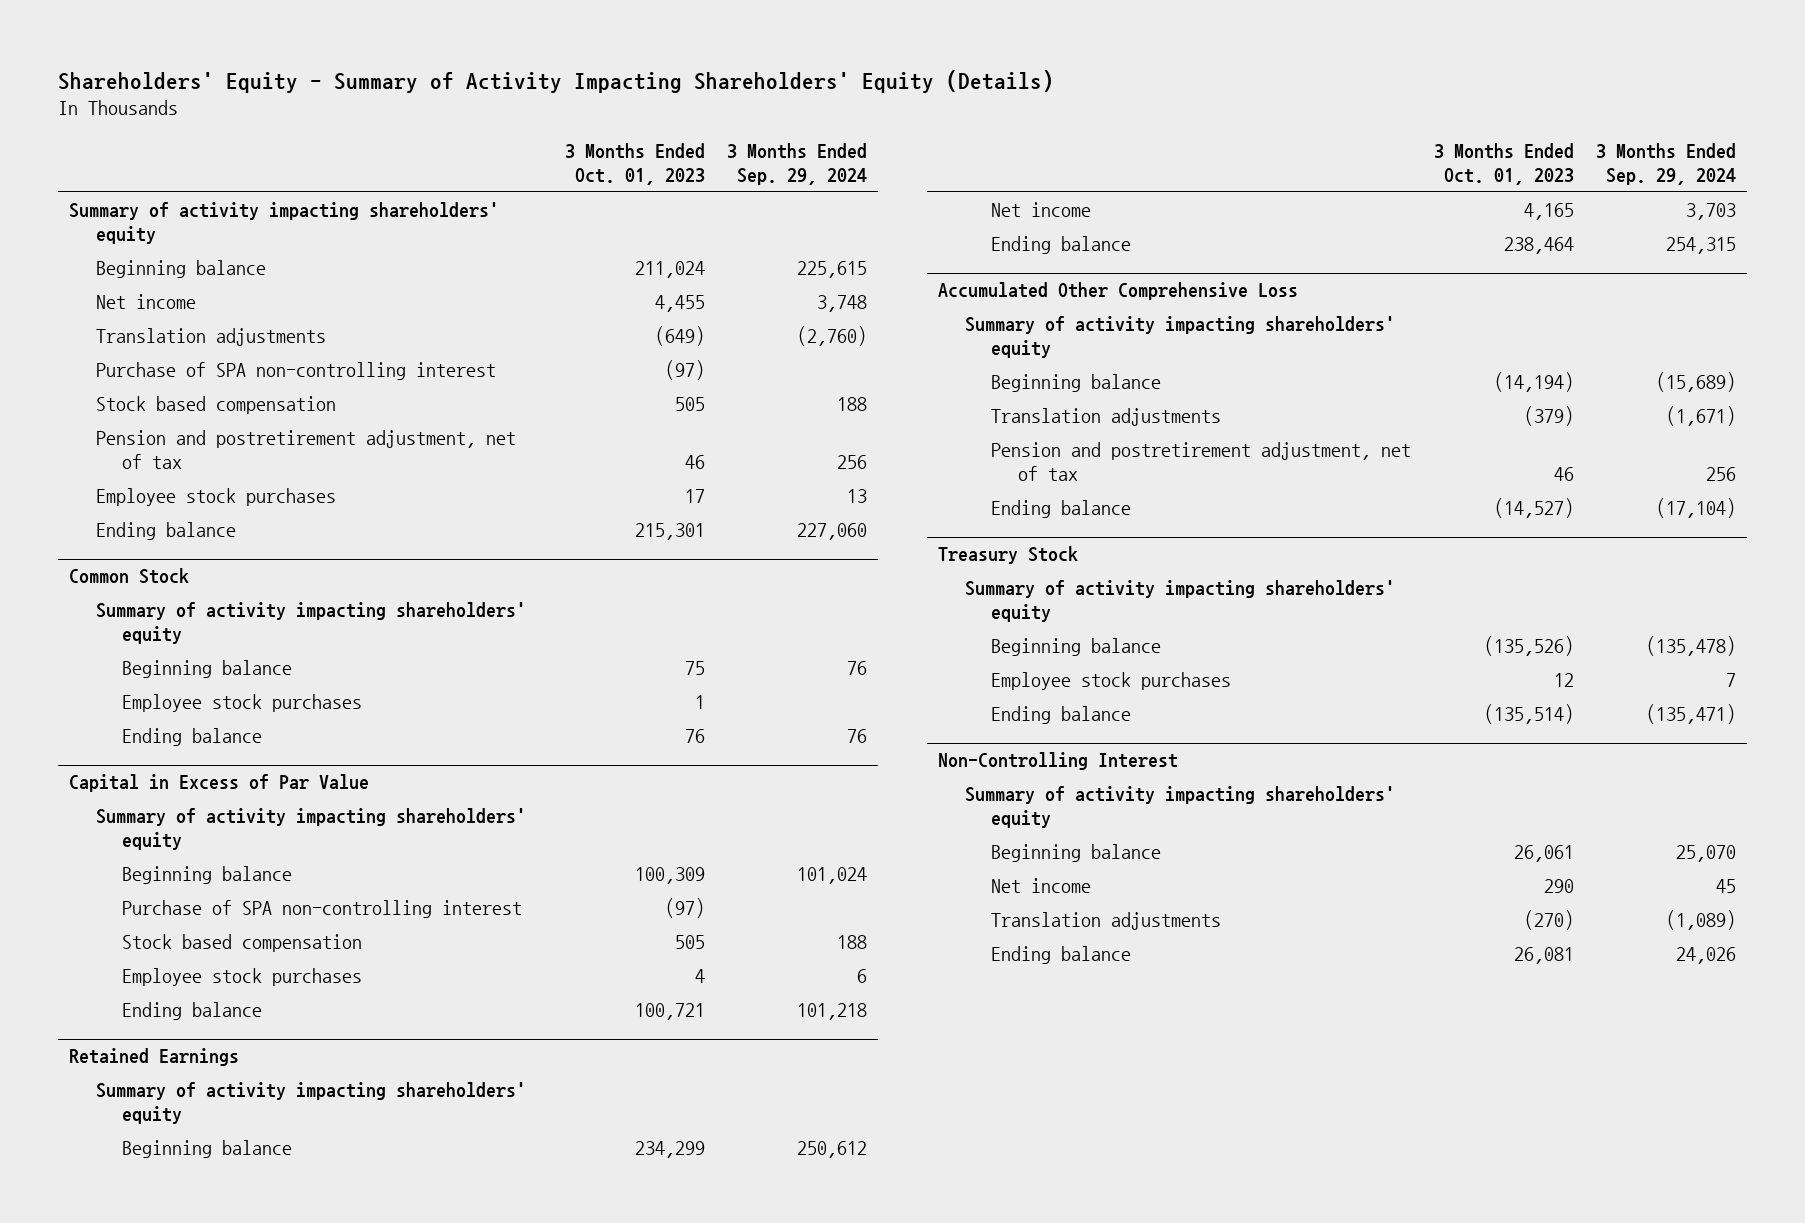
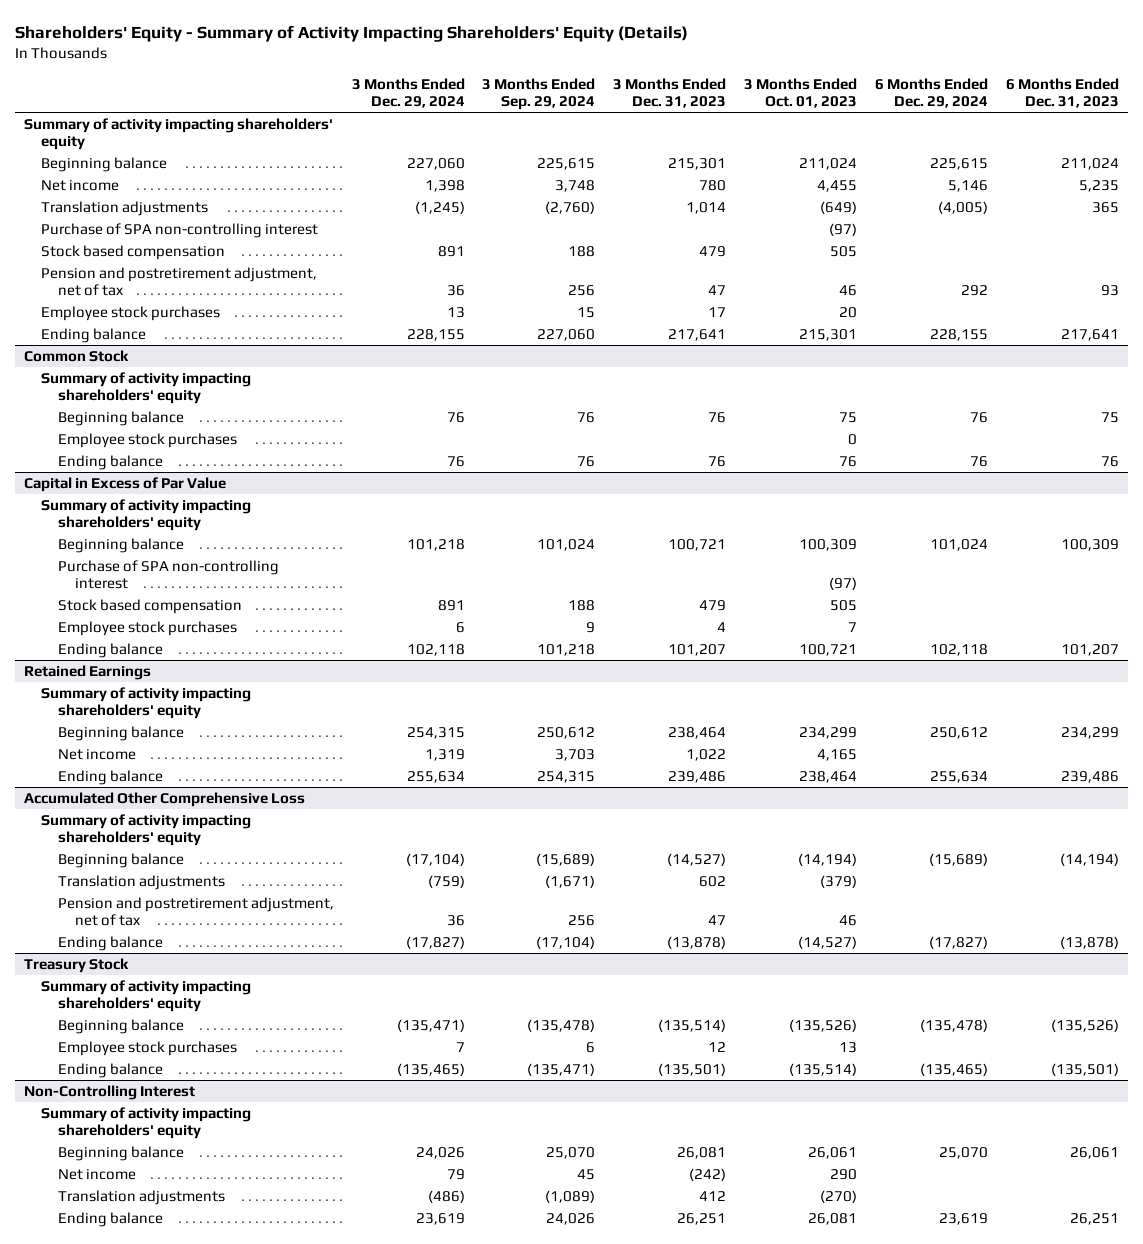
- | 3 Months Ended Oct. 01, 2023 | 3 Months Ended Sep. 29, 2024
+ | 3 Months Ended Dec. 29, 2024 | 3 Months Ended Sep. 29, 2024 | 3 Months Ended Dec. 31, 2023 | 3 Months Ended Oct. 01, 2023 | 6 Months Ended Dec. 29, 2024 | 6 Months Ended Dec. 31, 2023
- Employee stock purchases | 17 | 13
+ Employee stock purchases | 13 | 15 | 17 | 20 | |
@ Common Stock
- Employee stock purchases | 1 |
+ Employee stock purchases | | | | 0 | |
@ Capital in Excess of Par Value
- Employee stock purchases | 4 | 6
+ Employee stock purchases | 6 | 9 | 4 | 7 | |
@ Treasury Stock
- Employee stock purchases | 12 | 7
+ Employee stock purchases | 7 | 6 | 12 | 13 | |

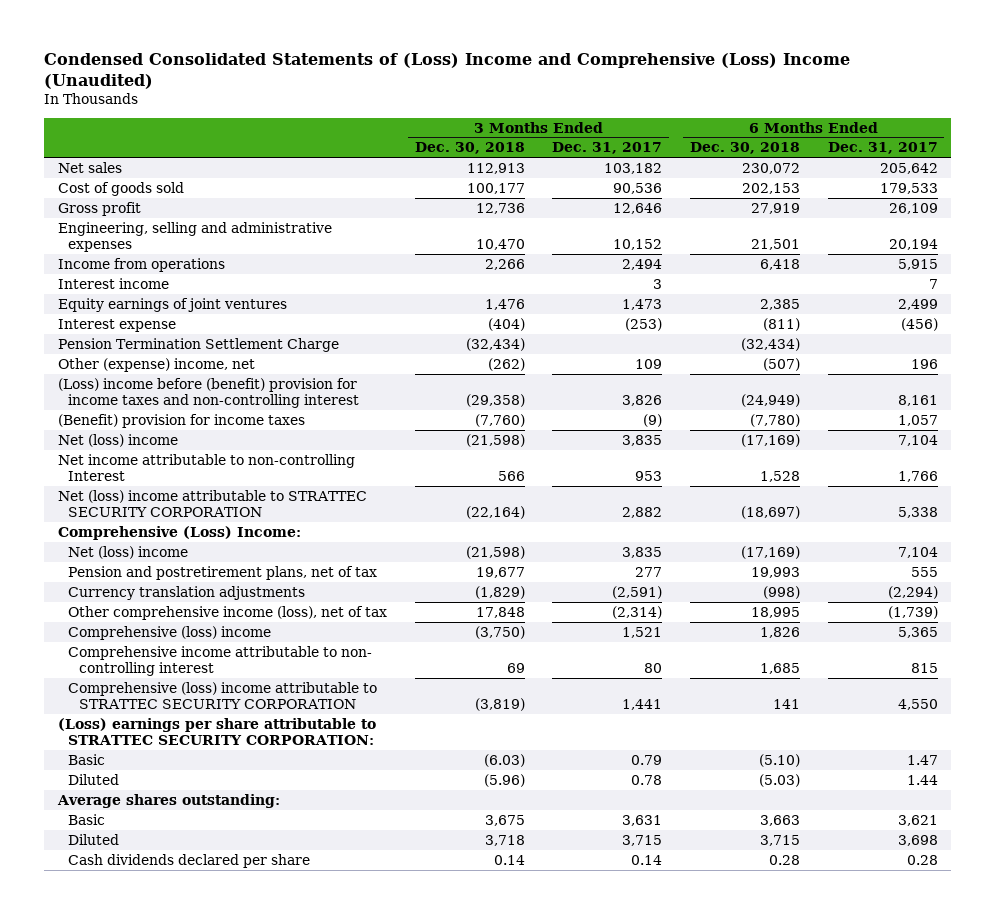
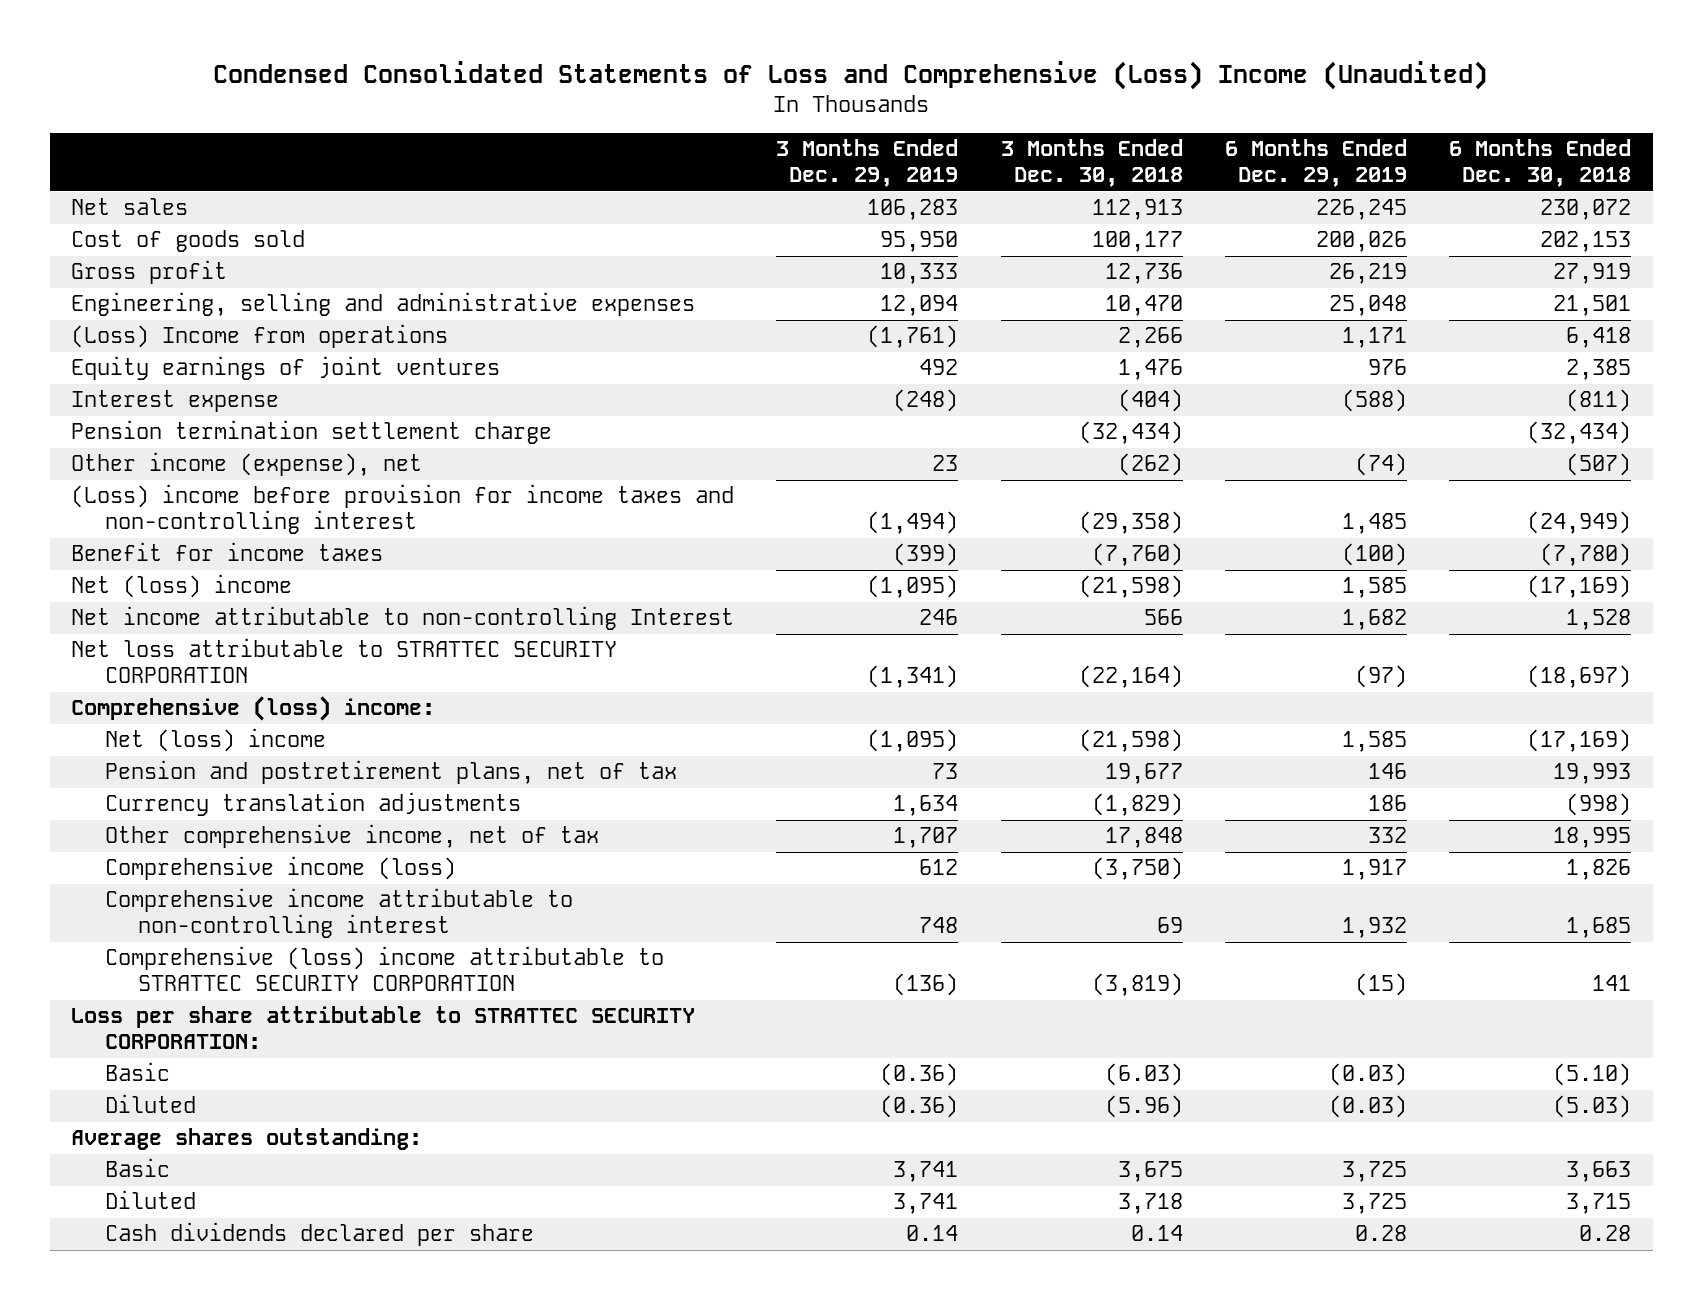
- Condensed Consolidated Statements of (Loss) Income and Comprehensive (Loss) Income (Unaudited)
+ Condensed Consolidated Statements of Loss and Comprehensive (Loss) Income (Unaudited)
- | 3 Months Ended Dec. 30, 2018 | 3 Months Ended Dec. 31, 2017 | 6 Months Ended Dec. 30, 2018 | 6 Months Ended Dec. 31, 2017
+ | 3 Months Ended Dec. 29, 2019 | 3 Months Ended Dec. 30, 2018 | 6 Months Ended Dec. 29, 2019 | 6 Months Ended Dec. 30, 2018
- Income from operations | 2,266 | 2,494 | 6,418 | 5,915
- Interest income | | 3 | | 7
+ (Loss) Income from operations | (1,761) | 2,266 | 1,171 | 6,418
- Pension Termination Settlement Charge | (32,434) | | (32,434) |
- Other (expense) income, net | (262) | 109 | (507) | 196
- (Loss) income before (benefit) provision for income taxes and non-controlling interest | (29,358) | 3,826 | (24,949) | 8,161
- (Benefit) provision for income taxes | (7,760) | (9) | (7,780) | 1,057
+ Pension termination settlement charge | | (32,434) | | (32,434)
+ Other income (expense), net | 23 | (262) | (74) | (507)
+ (Loss) income before provision for income taxes and non-controlling interest | (1,494) | (29,358) | 1,485 | (24,949)
+ Benefit for income taxes | (399) | (7,760) | (100) | (7,780)
- Net (loss) income attributable to STRATTEC SECURITY CORPORATION | (22,164) | 2,882 | (18,697) | 5,338
- Comprehensive (Loss) Income:
+ Net loss attributable to STRATTEC SECURITY CORPORATION | (1,341) | (22,164) | (97) | (18,697)
+ Comprehensive (loss) income:
- Other comprehensive income (loss), net of tax | 17,848 | (2,314) | 18,995 | (1,739)
- Comprehensive (loss) income | (3,750) | 1,521 | 1,826 | 5,365
- Comprehensive income attributable to non- controlling interest | 69 | 80 | 1,685 | 815
+ Other comprehensive income, net of tax | 1,707 | 17,848 | 332 | 18,995
+ Comprehensive income (loss) | 612 | (3,750) | 1,917 | 1,826
+ Comprehensive income attributable to non-controlling interest | 748 | 69 | 1,932 | 1,685
- (Loss) earnings per share attributable to STRATTEC SECURITY CORPORATION:
+ Loss per share attributable to STRATTEC SECURITY CORPORATION:

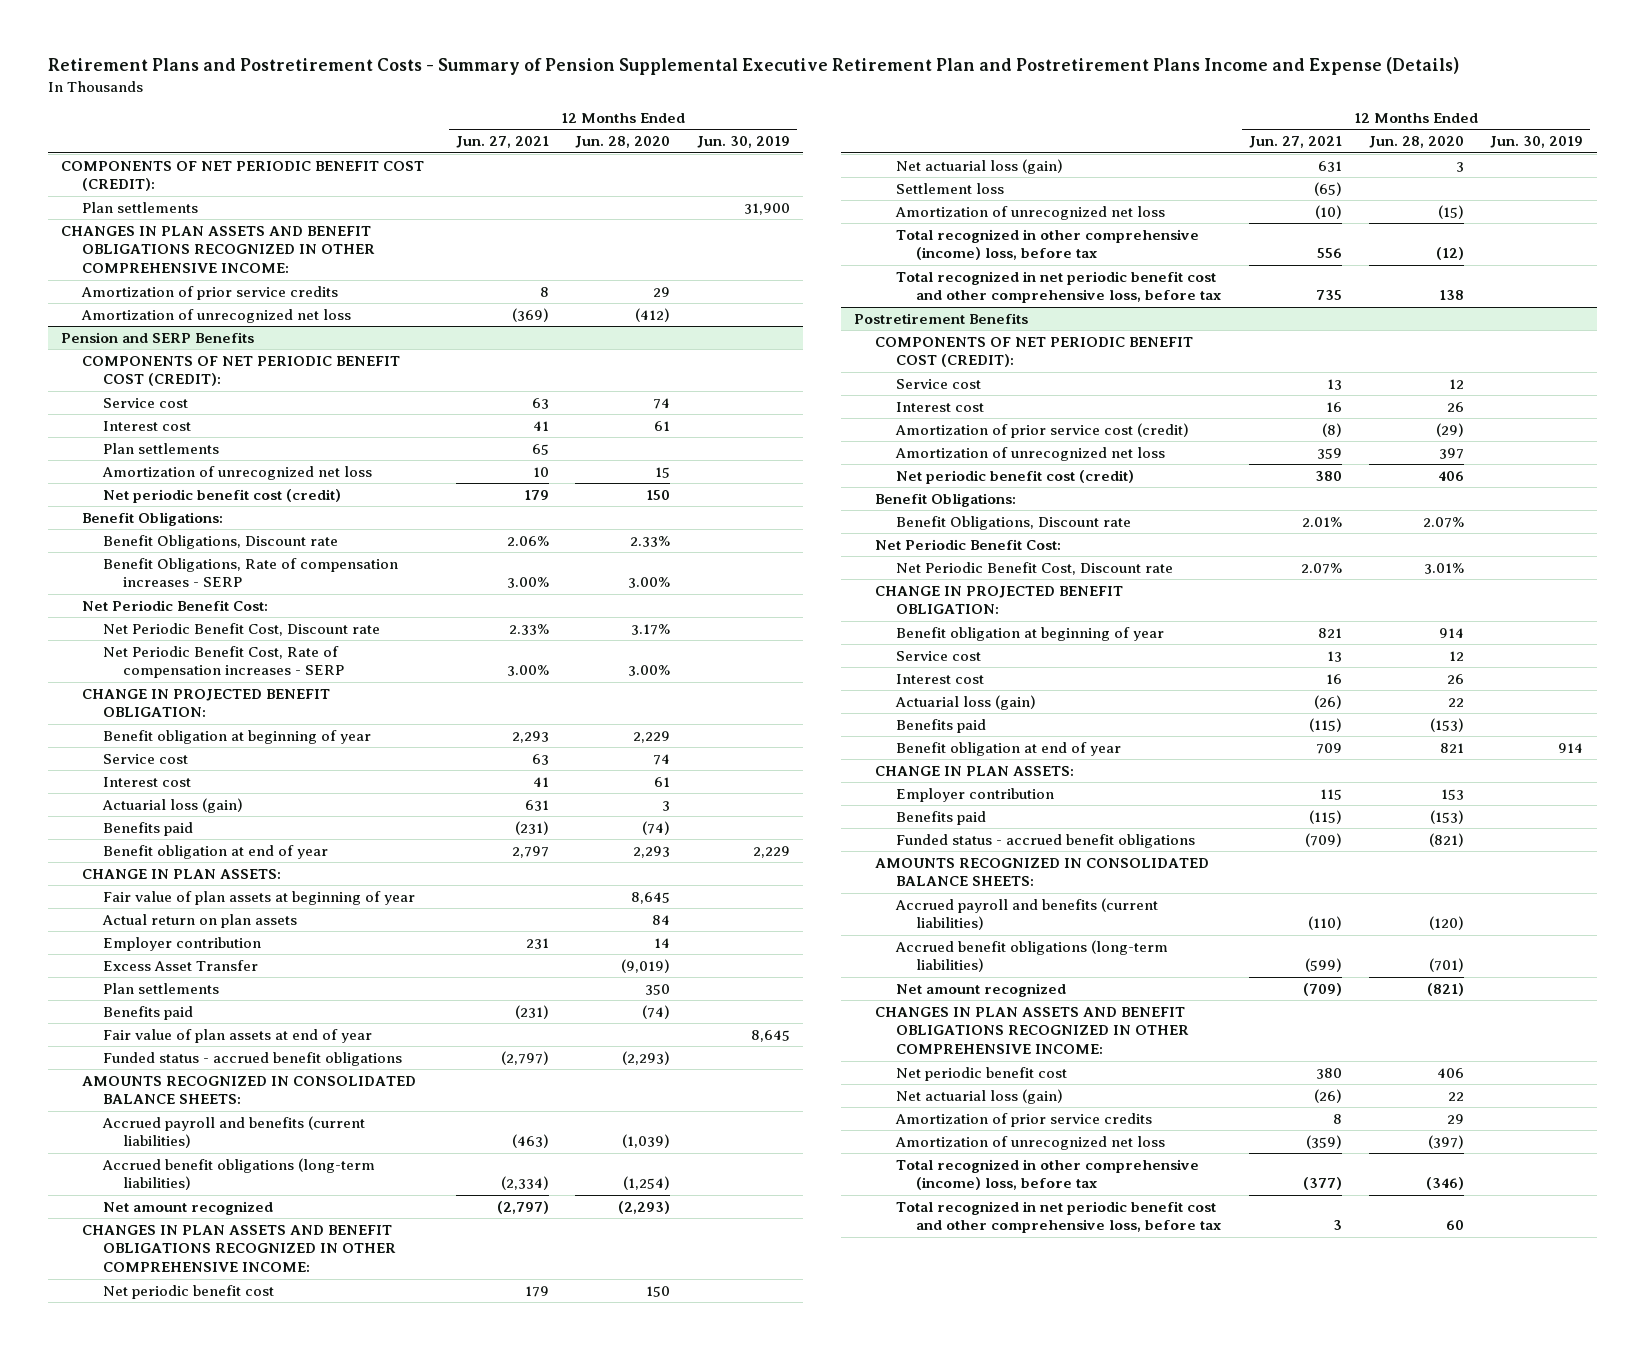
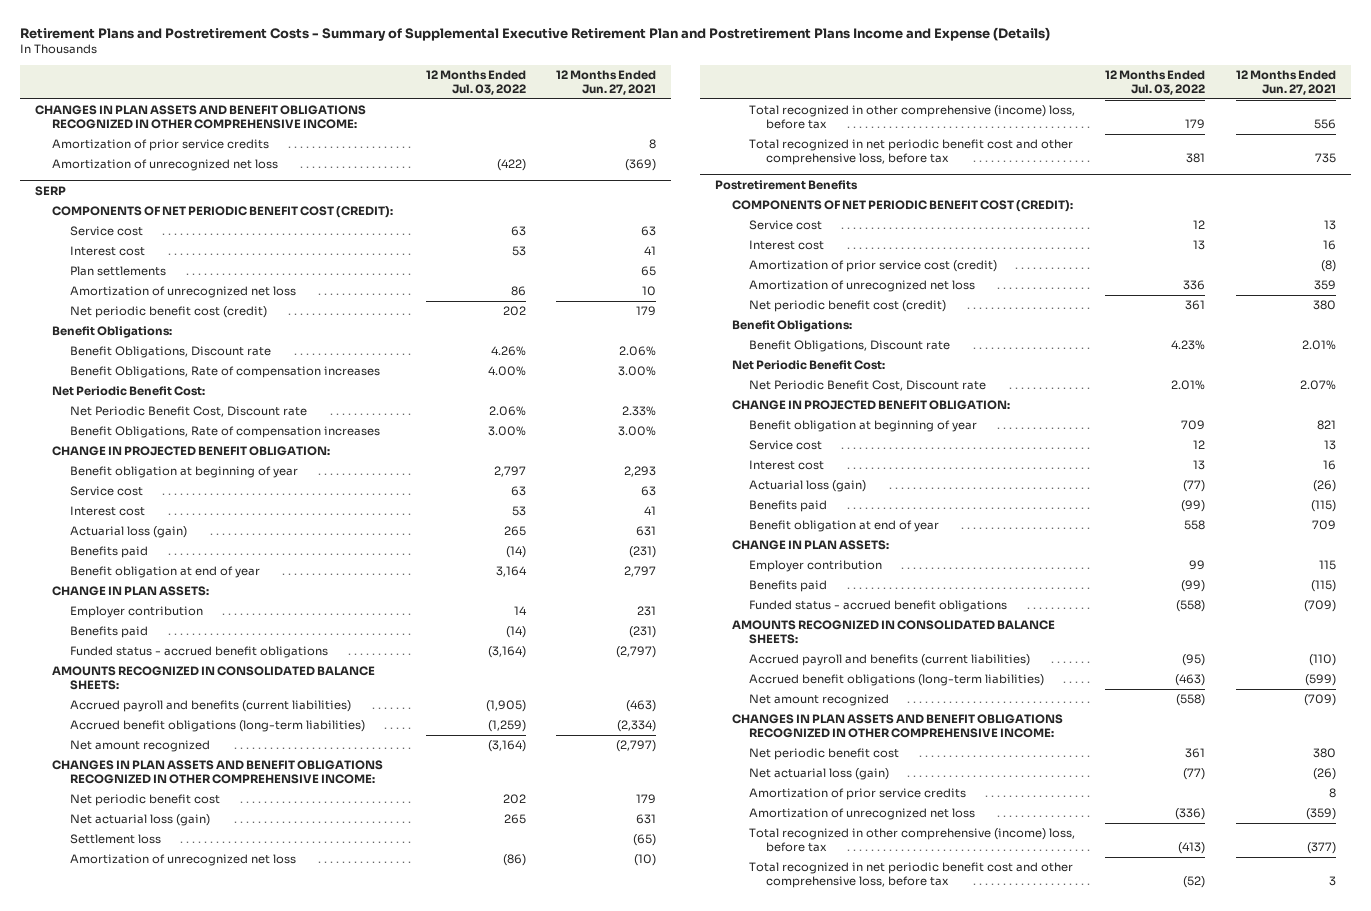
- Retirement Plans and Postretirement Costs - Summary of Pension Supplemental Executive Retirement Plan and Postretirement Plans Income and Expense (Details)
+ Retirement Plans and Postretirement Costs - Summary of Supplemental Executive Retirement Plan and Postretirement Plans Income and Expense (Details)
- | 12 Months Ended Jun. 27, 2021 | 12 Months Ended Jun. 28, 2020 | 12 Months Ended Jun. 30, 2019
+ | 12 Months Ended Jul. 03, 2022 | 12 Months Ended Jun. 27, 2021
- COMPONENTS OF NET PERIODIC BENEFIT COST (CREDIT):
- Plan settlements | | | 31,900
- Pension and SERP Benefits
+ SERP
- Benefit Obligations, Rate of compensation increases - SERP | 3.00% | 3.00% |
+ Benefit Obligations, Rate of compensation increases | 4.00% | 3.00%
- Net Periodic Benefit Cost, Rate of compensation increases - SERP | 3.00% | 3.00% |
+ Benefit Obligations, Rate of compensation increases | 3.00% | 3.00%
- Fair value of plan assets at beginning of year | | 8,645 |
- Actual return on plan assets | | 84 |
- Excess Asset Transfer | | (9,019) |
- Plan settlements | | 350 |
- Fair value of plan assets at end of year | | | 8,645

